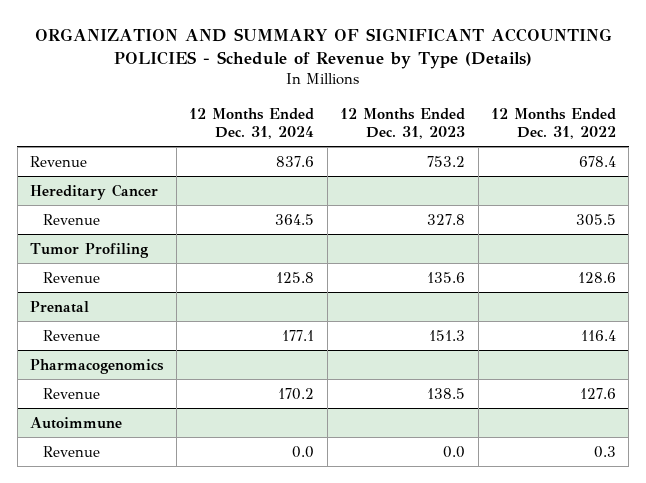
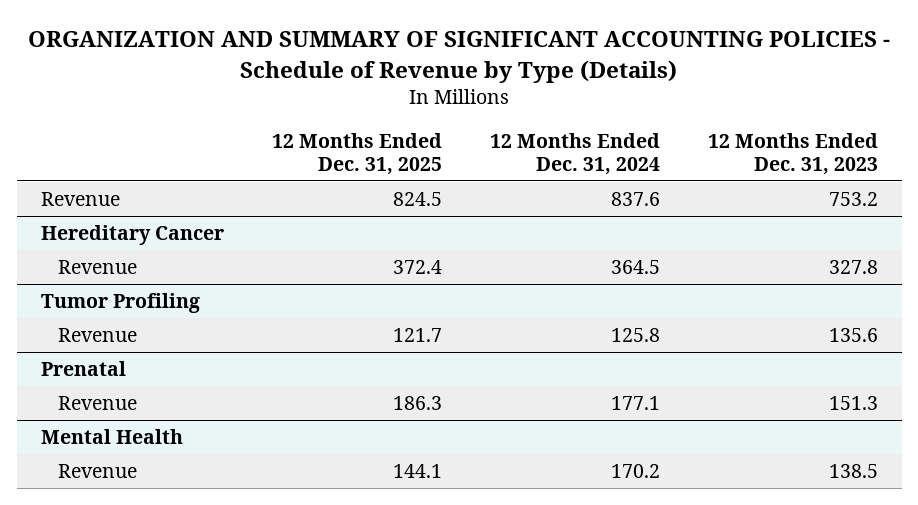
- | 12 Months Ended Dec. 31, 2024 | 12 Months Ended Dec. 31, 2023 | 12 Months Ended Dec. 31, 2022
+ | 12 Months Ended Dec. 31, 2025 | 12 Months Ended Dec. 31, 2024 | 12 Months Ended Dec. 31, 2023
- Pharmacogenomics
+ Mental Health
- Autoimmune
- Revenue | 0.0 | 0.0 | 0.3

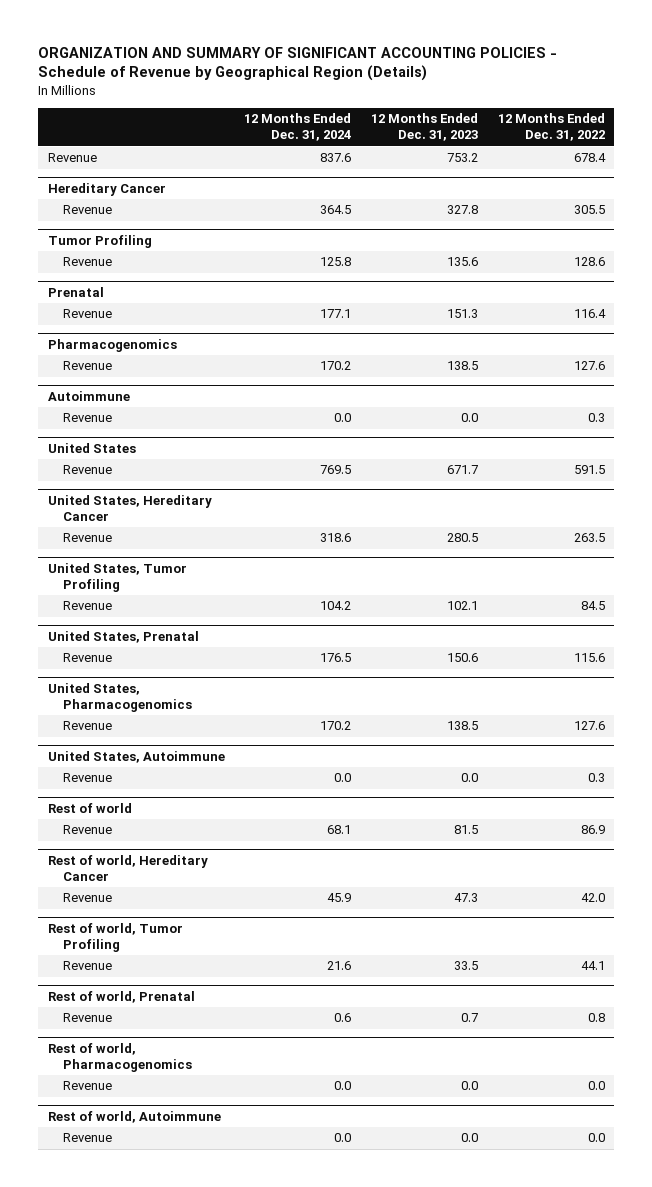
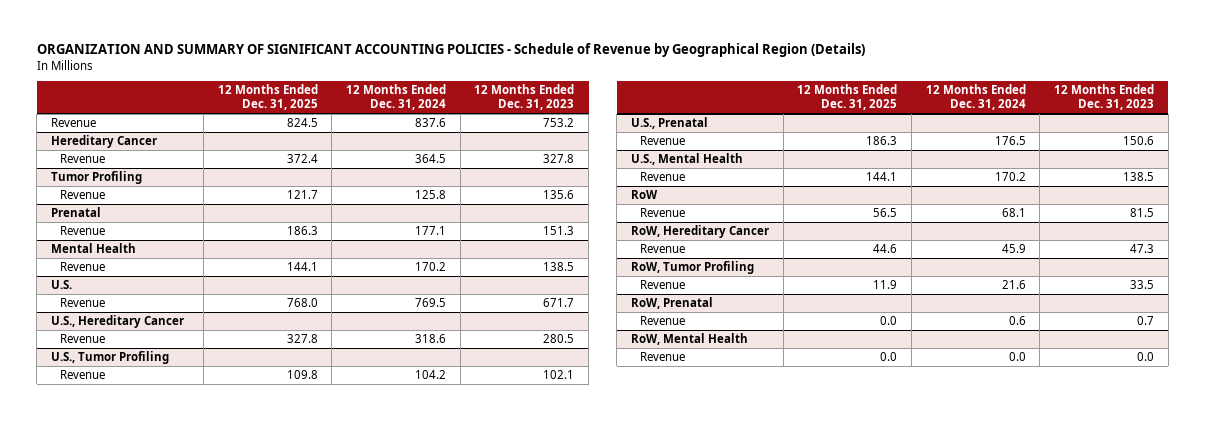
- | 12 Months Ended Dec. 31, 2024 | 12 Months Ended Dec. 31, 2023 | 12 Months Ended Dec. 31, 2022
+ | 12 Months Ended Dec. 31, 2025 | 12 Months Ended Dec. 31, 2024 | 12 Months Ended Dec. 31, 2023
- Pharmacogenomics
+ Mental Health
- Autoimmune
- Revenue | 0.0 | 0.0 | 0.3
- United States
+ U.S.
- United States, Hereditary Cancer
+ U.S., Hereditary Cancer
- United States, Tumor Profiling
+ U.S., Tumor Profiling
- United States, Prenatal
+ U.S., Prenatal
- United States, Pharmacogenomics
+ U.S., Mental Health
- United States, Autoimmune
- Revenue | 0.0 | 0.0 | 0.3
- Rest of world
+ RoW
- Rest of world, Hereditary Cancer
+ RoW, Hereditary Cancer
- Rest of world, Tumor Profiling
+ RoW, Tumor Profiling
- Rest of world, Prenatal
+ RoW, Prenatal
- Rest of world, Pharmacogenomics
- Revenue | 0.0 | 0.0 | 0.0
- Rest of world, Autoimmune
+ RoW, Mental Health

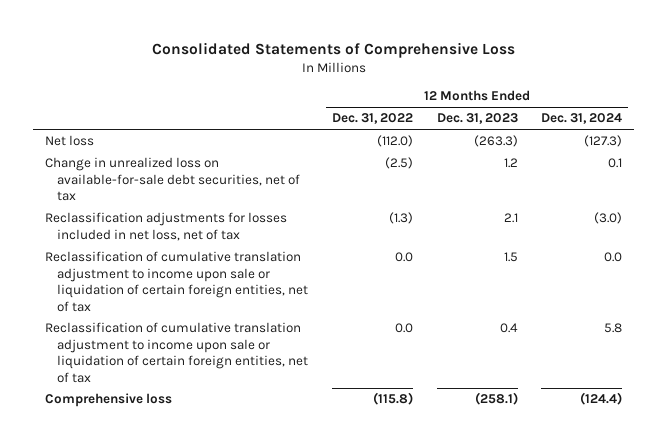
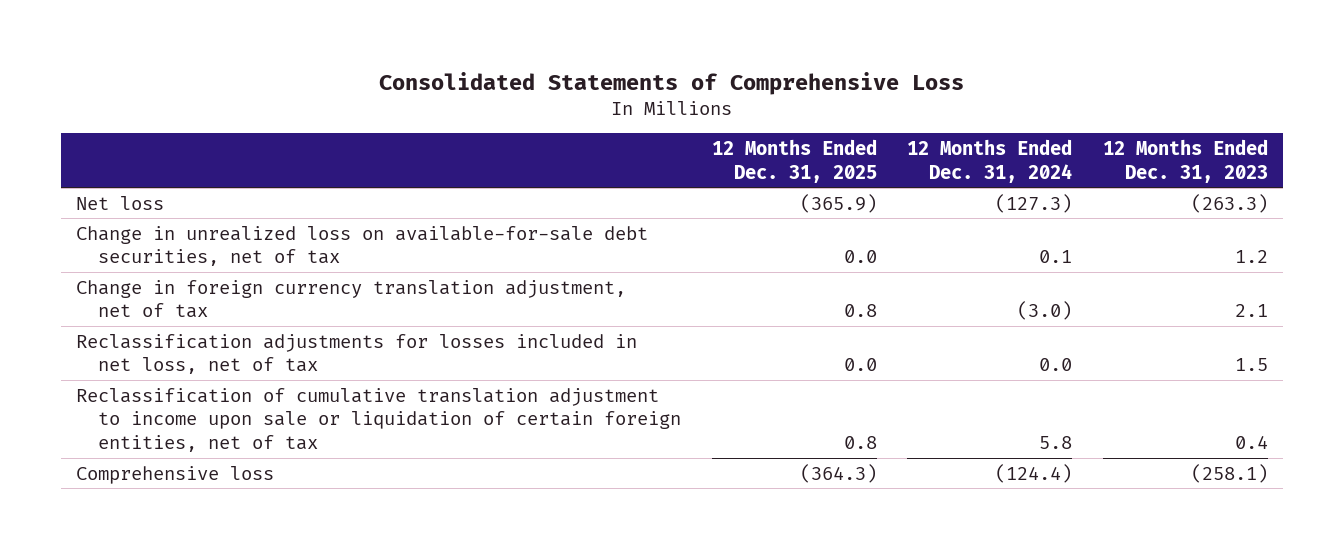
- | 12 Months Ended Dec. 31, 2022 | 12 Months Ended Dec. 31, 2023 | 12 Months Ended Dec. 31, 2024
+ | 12 Months Ended Dec. 31, 2025 | 12 Months Ended Dec. 31, 2024 | 12 Months Ended Dec. 31, 2023
- Reclassification adjustments for losses included in net loss, net of tax | (1.3) | 2.1 | (3.0)
- Reclassification of cumulative translation adjustment to income upon sale or liquidation of certain foreign entities, net of tax | 0.0 | 1.5 | 0.0
+ Change in foreign currency translation adjustment, net of tax | 0.8 | (3.0) | 2.1
+ Reclassification adjustments for losses included in net loss, net of tax | 0.0 | 0.0 | 1.5

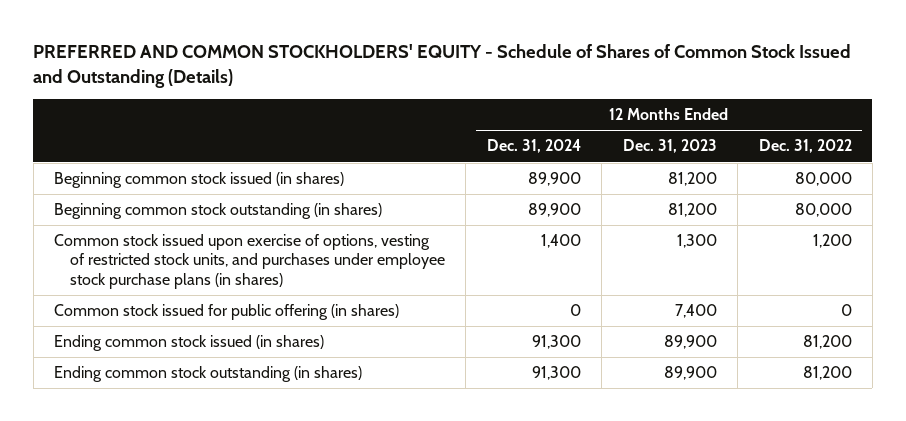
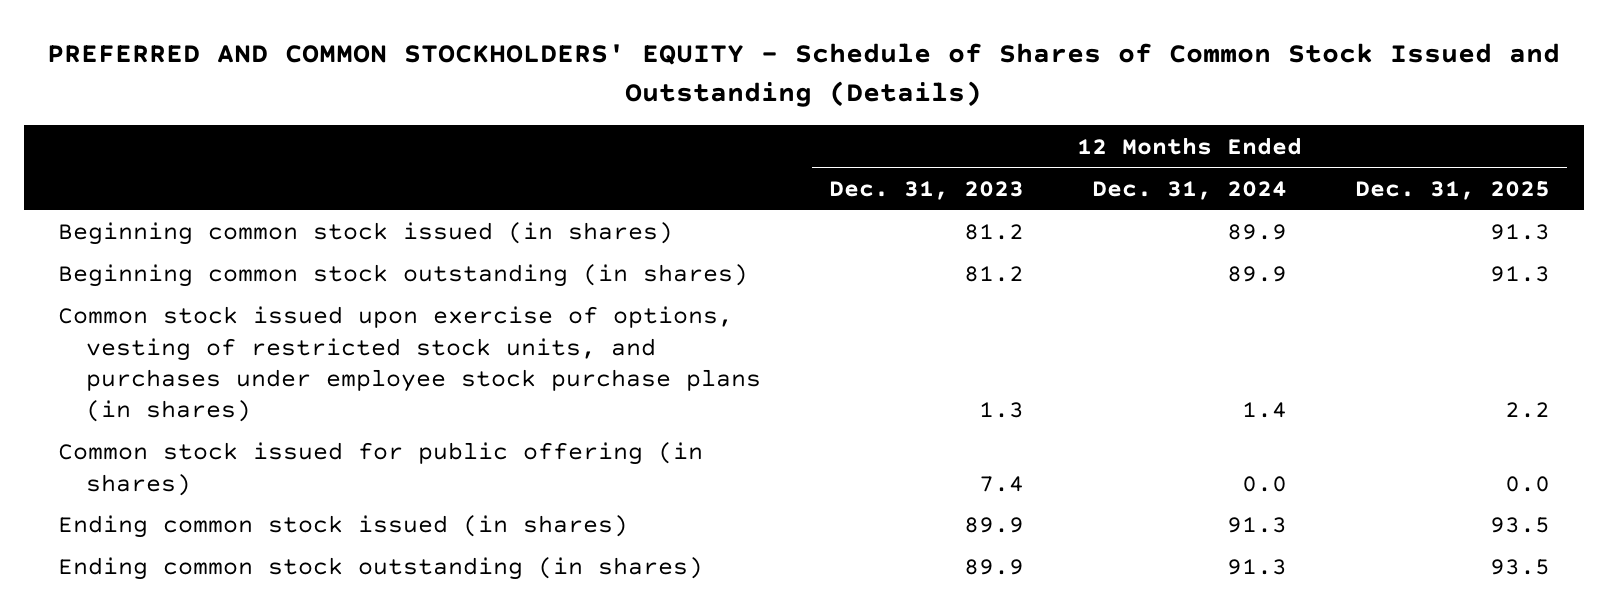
- | 12 Months Ended Dec. 31, 2024 | 12 Months Ended Dec. 31, 2023 | 12 Months Ended Dec. 31, 2022
+ | 12 Months Ended Dec. 31, 2023 | 12 Months Ended Dec. 31, 2024 | 12 Months Ended Dec. 31, 2025
- Beginning common stock issued (in shares) | 89,900 | 81,200 | 80,000
- Beginning common stock outstanding (in shares) | 89,900 | 81,200 | 80,000
- Common stock issued upon exercise of options, vesting of restricted stock units, and purchases under employee stock purchase plans (in shares) | 1,400 | 1,300 | 1,200
- Common stock issued for public offering (in shares) | 0 | 7,400 | 0
- Ending common stock issued (in shares) | 91,300 | 89,900 | 81,200
- Ending common stock outstanding (in shares) | 91,300 | 89,900 | 81,200
+ Beginning common stock issued (in shares) | 81.2 | 89.9 | 91.3
+ Beginning common stock outstanding (in shares) | 81.2 | 89.9 | 91.3
+ Common stock issued upon exercise of options, vesting of restricted stock units, and purchases under employee stock purchase plans (in shares) | 1.3 | 1.4 | 2.2
+ Common stock issued for public offering (in shares) | 7.4 | 0.0 | 0.0
+ Ending common stock issued (in shares) | 89.9 | 91.3 | 93.5
+ Ending common stock outstanding (in shares) | 89.9 | 91.3 | 93.5

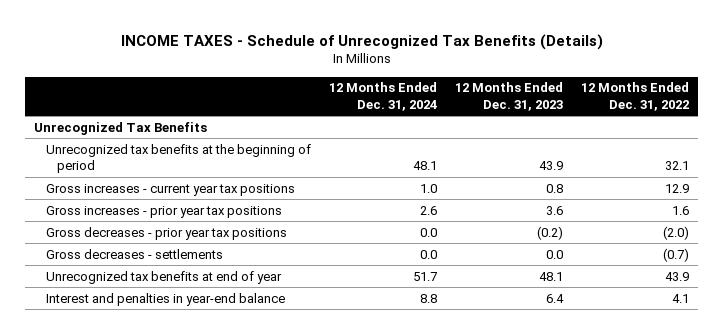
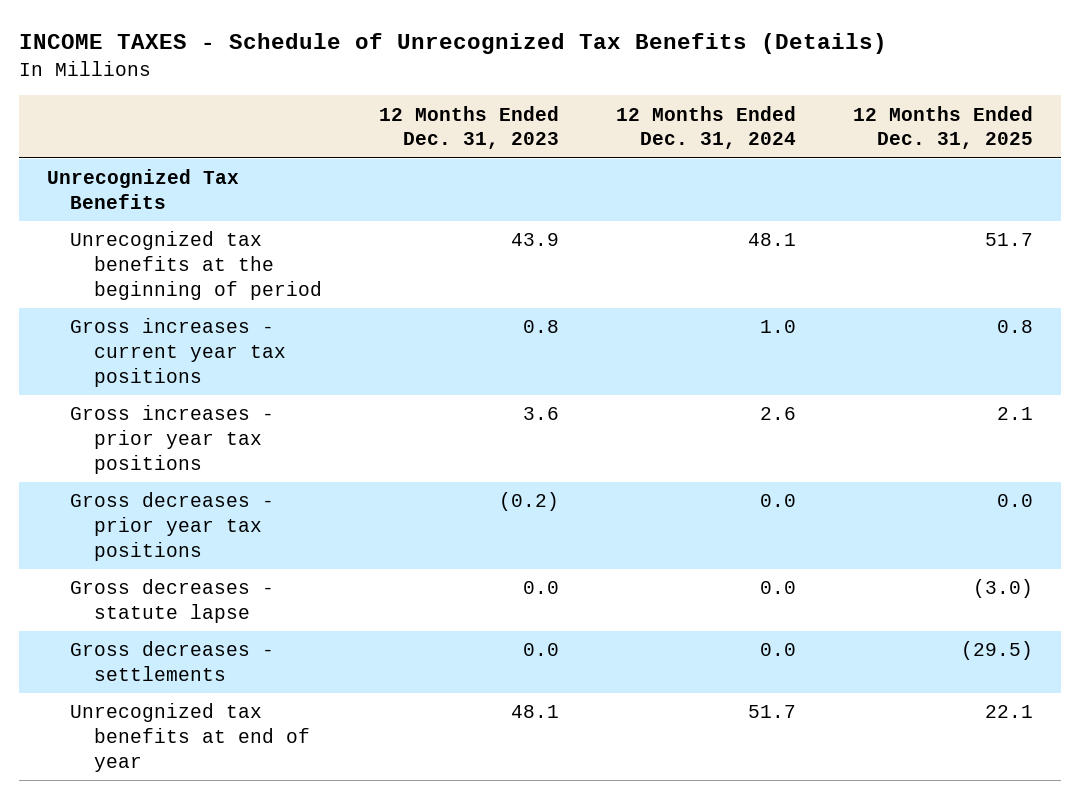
- | 12 Months Ended Dec. 31, 2024 | 12 Months Ended Dec. 31, 2023 | 12 Months Ended Dec. 31, 2022
+ | 12 Months Ended Dec. 31, 2023 | 12 Months Ended Dec. 31, 2024 | 12 Months Ended Dec. 31, 2025
+ Gross decreases - statute lapse | 0.0 | 0.0 | (3.0)
- Interest and penalties in year-end balance | 8.8 | 6.4 | 4.1

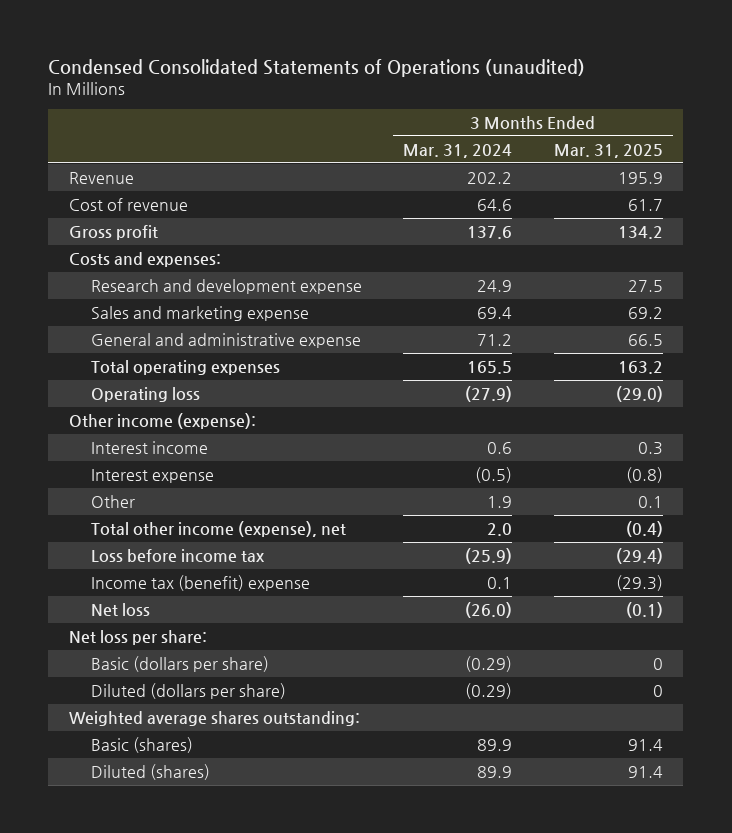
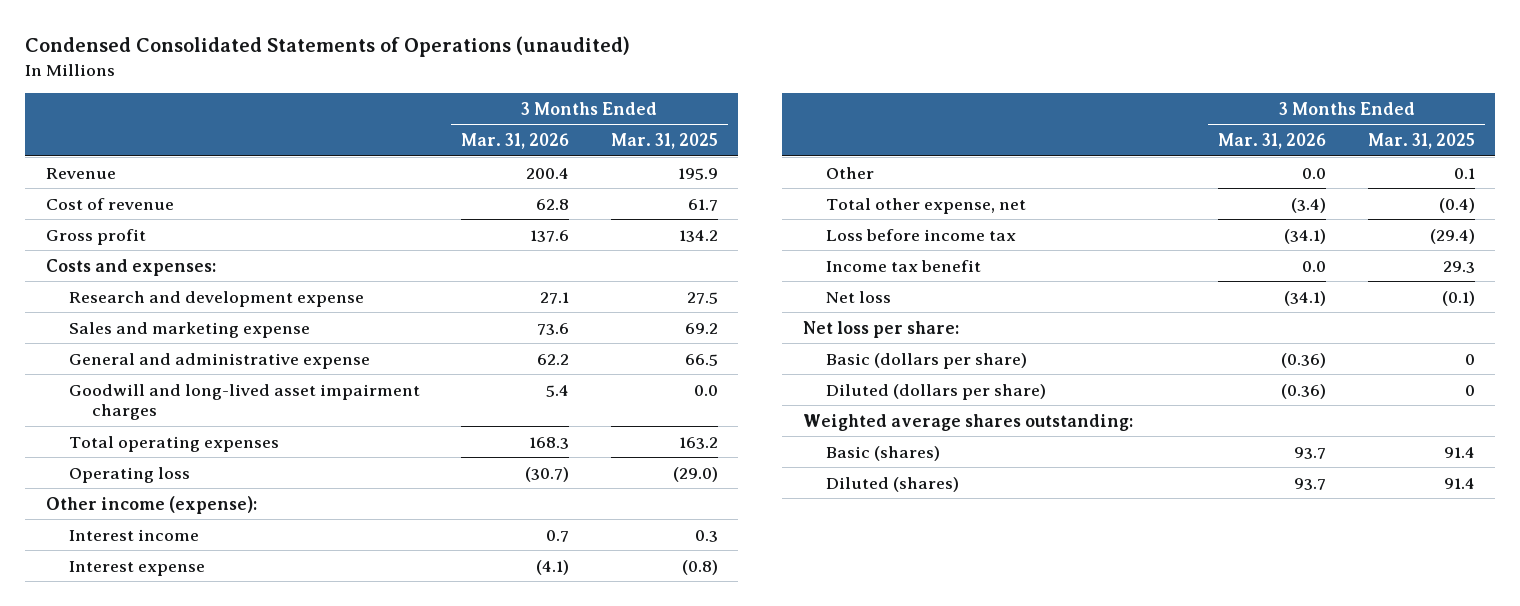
- | 3 Months Ended Mar. 31, 2024 | 3 Months Ended Mar. 31, 2025
+ | 3 Months Ended Mar. 31, 2026 | 3 Months Ended Mar. 31, 2025
+ Goodwill and long-lived asset impairment charges | 5.4 | 0.0
- Total other income (expense), net | 2.0 | (0.4)
+ Total other expense, net | (3.4) | (0.4)
- Income tax (benefit) expense | 0.1 | (29.3)
+ Income tax benefit | 0.0 | 29.3

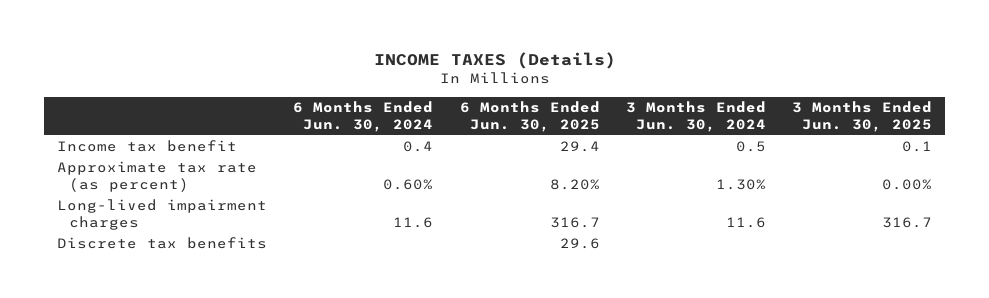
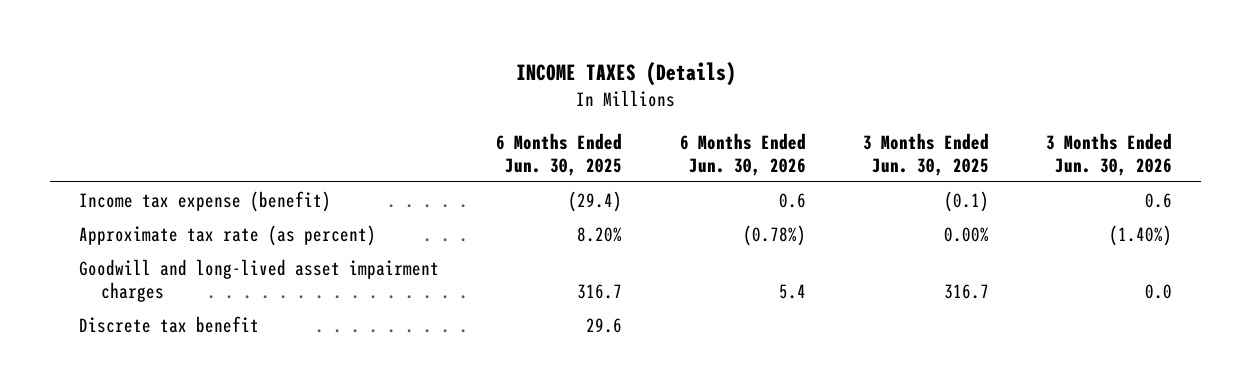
- | 6 Months Ended Jun. 30, 2024 | 6 Months Ended Jun. 30, 2025 | 3 Months Ended Jun. 30, 2024 | 3 Months Ended Jun. 30, 2025
+ | 6 Months Ended Jun. 30, 2025 | 6 Months Ended Jun. 30, 2026 | 3 Months Ended Jun. 30, 2025 | 3 Months Ended Jun. 30, 2026
- Income tax benefit | 0.4 | 29.4 | 0.5 | 0.1
+ Income tax expense (benefit) | (29.4) | 0.6 | (0.1) | 0.6
- Long-lived impairment charges | 11.6 | 316.7 | 11.6 | 316.7
- Discrete tax benefits | | 29.6 | |
+ Goodwill and long-lived asset impairment charges | 316.7 | 5.4 | 316.7 | 0.0
+ Discrete tax benefit | 29.6 | | |

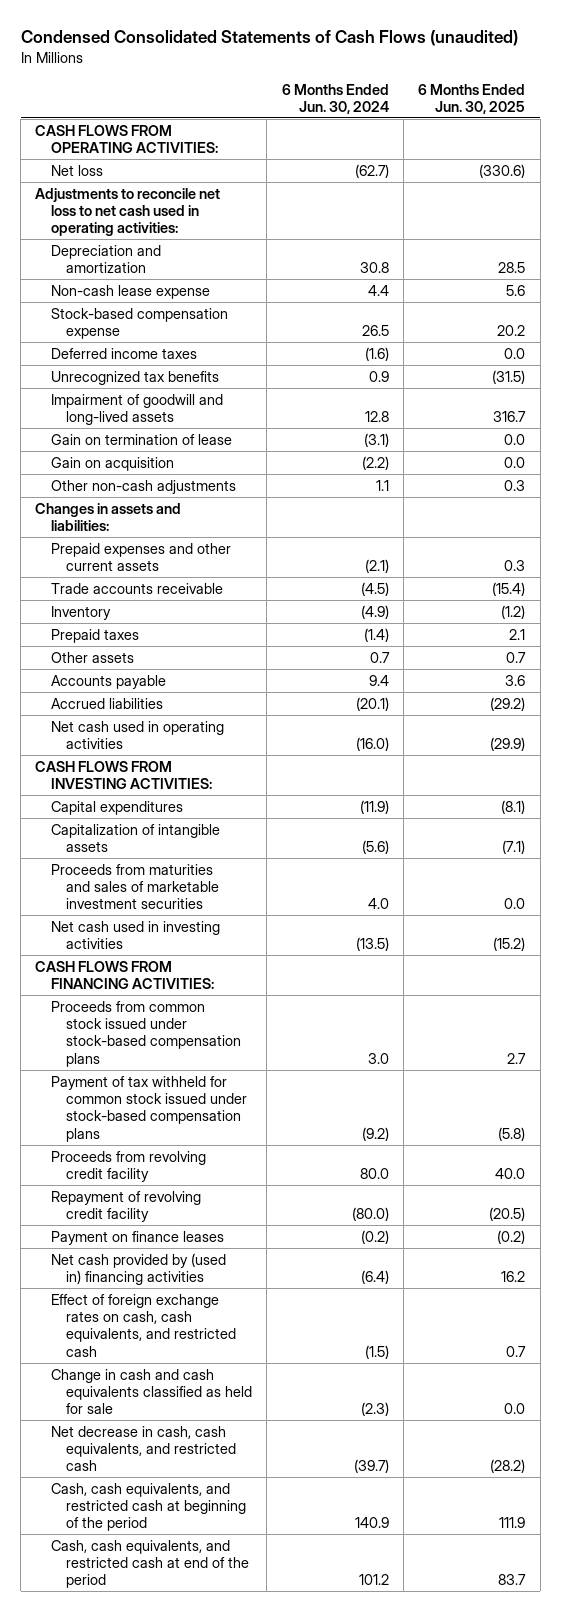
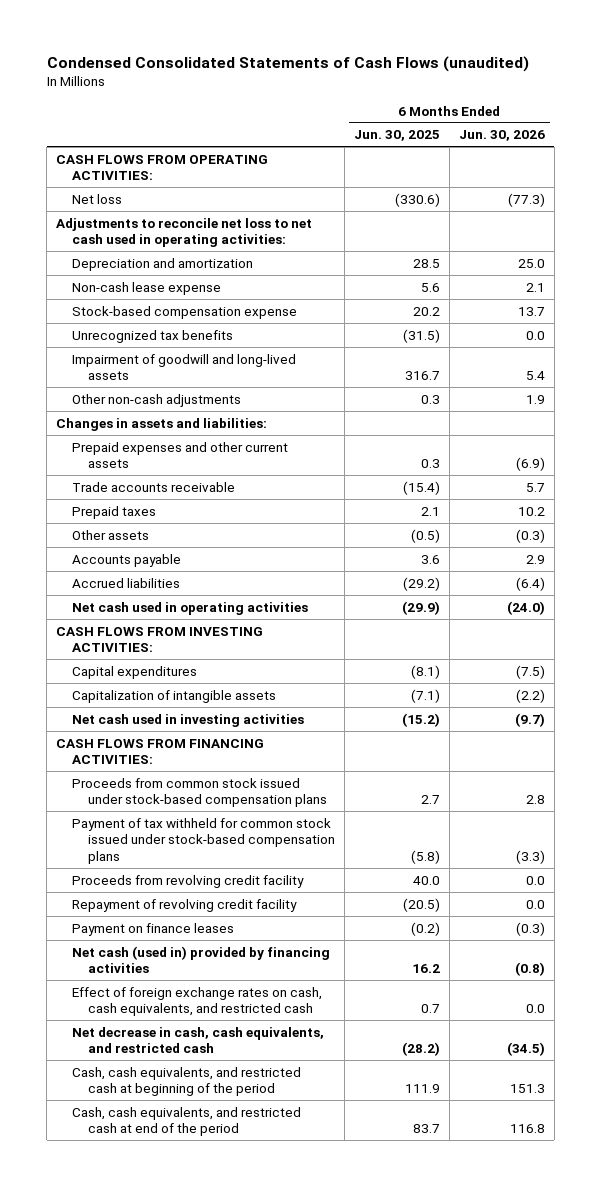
- | 6 Months Ended Jun. 30, 2024 | 6 Months Ended Jun. 30, 2025
+ | 6 Months Ended Jun. 30, 2025 | 6 Months Ended Jun. 30, 2026
- Deferred income taxes | (1.6) | 0.0
- Gain on termination of lease | (3.1) | 0.0
- Gain on acquisition | (2.2) | 0.0
- Inventory | (4.9) | (1.2)
- Other assets | 0.7 | 0.7
+ Other assets | (0.5) | (0.3)
- Proceeds from maturities and sales of marketable investment securities | 4.0 | 0.0
- Net cash provided by (used in) financing activities | (6.4) | 16.2
+ Net cash (used in) provided by financing activities | 16.2 | (0.8)
- Change in cash and cash equivalents classified as held for sale | (2.3) | 0.0

